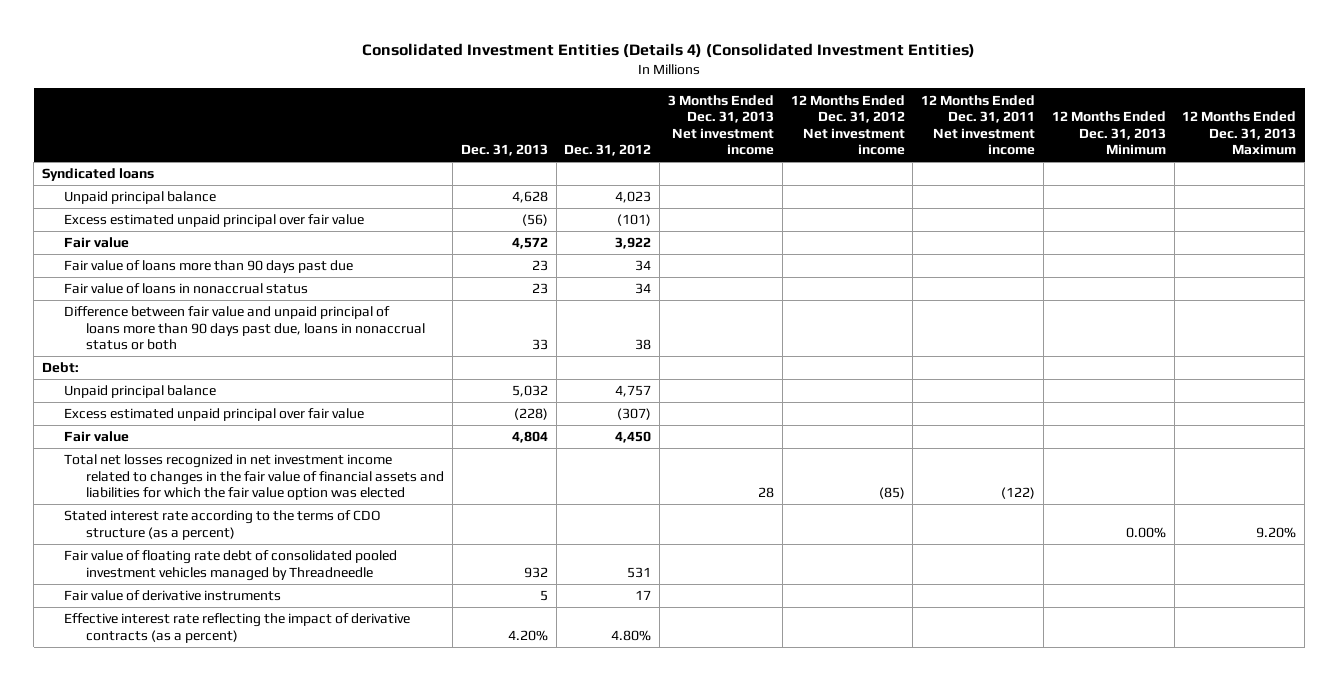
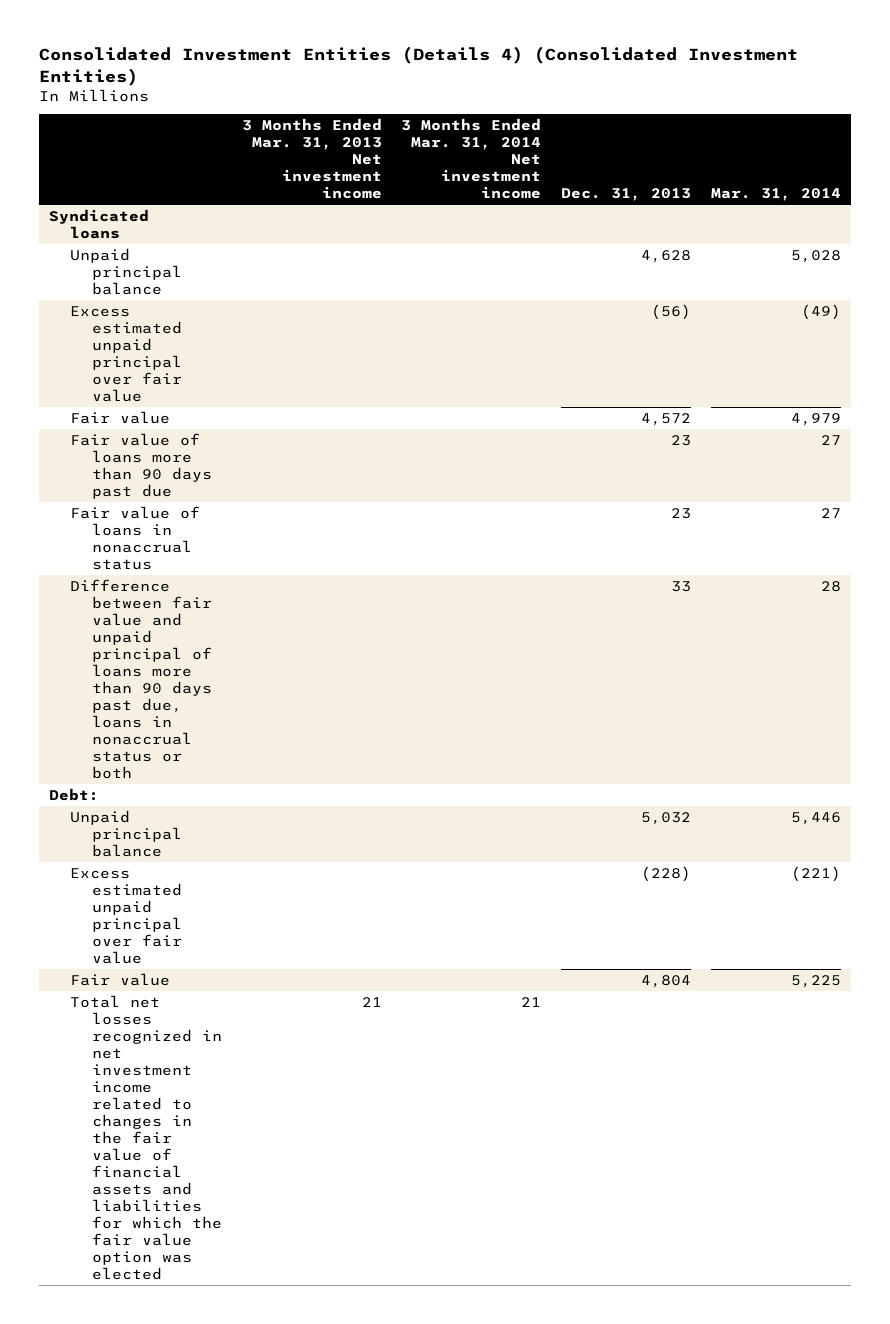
- | Dec. 31, 2013 | Dec. 31, 2012 | 3 Months Ended Dec. 31, 2013 Net investment income | 12 Months Ended Dec. 31, 2012 Net investment income | 12 Months Ended Dec. 31, 2011 Net investment income | 12 Months Ended Dec. 31, 2013 Minimum | 12 Months Ended Dec. 31, 2013 Maximum
+ | 3 Months Ended Mar. 31, 2013 Net investment income | 3 Months Ended Mar. 31, 2014 Net investment income | Dec. 31, 2013 | Mar. 31, 2014
- Stated interest rate according to the terms of CDO structure (as a percent) | | | | | | 0.00% | 9.20%
- Fair value of floating rate debt of consolidated pooled investment vehicles managed by Threadneedle | 932 | 531 | | | | |
- Fair value of derivative instruments | 5 | 17 | | | | |
- Effective interest rate reflecting the impact of derivative contracts (as a percent) | 4.20% | 4.80% | | | | |

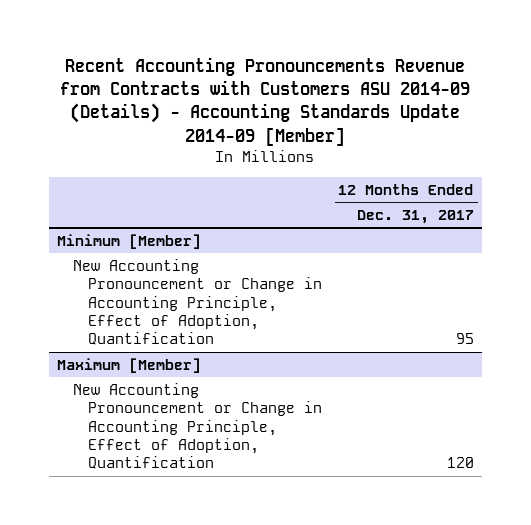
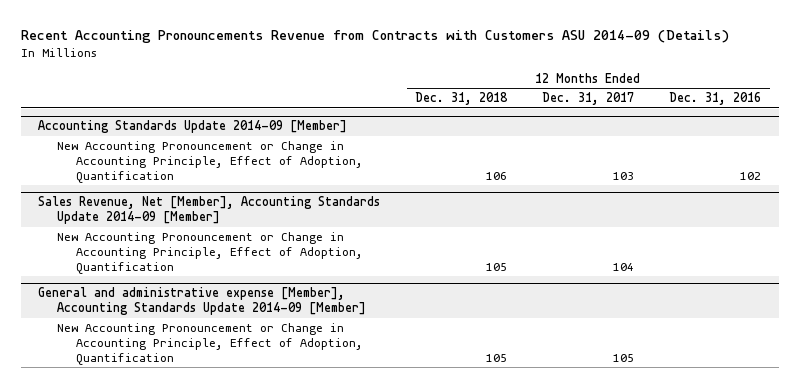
- Recent Accounting Pronouncements Revenue from Contracts with Customers ASU 2014-09 (Details) - Accounting Standards Update 2014-09 [Member]
+ Recent Accounting Pronouncements Revenue from Contracts with Customers ASU 2014-09 (Details)
- | 12 Months Ended Dec. 31, 2017
+ | 12 Months Ended Dec. 31, 2018 | 12 Months Ended Dec. 31, 2017 | 12 Months Ended Dec. 31, 2016
- Minimum [Member]
- New Accounting Pronouncement or Change in Accounting Principle, Effect of Adoption, Quantification | 95
- Maximum [Member]
- New Accounting Pronouncement or Change in Accounting Principle, Effect of Adoption, Quantification | 120
+ Accounting Standards Update 2014-09 [Member]
+ New Accounting Pronouncement or Change in Accounting Principle, Effect of Adoption, Quantification | 106 | 103 | 102
+ Sales Revenue, Net [Member], Accounting Standards Update 2014-09 [Member]
+ New Accounting Pronouncement or Change in Accounting Principle, Effect of Adoption, Quantification | 105 | 104 |
+ General and administrative expense [Member], Accounting Standards Update 2014-09 [Member]
+ New Accounting Pronouncement or Change in Accounting Principle, Effect of Adoption, Quantification | 105 | 105 |

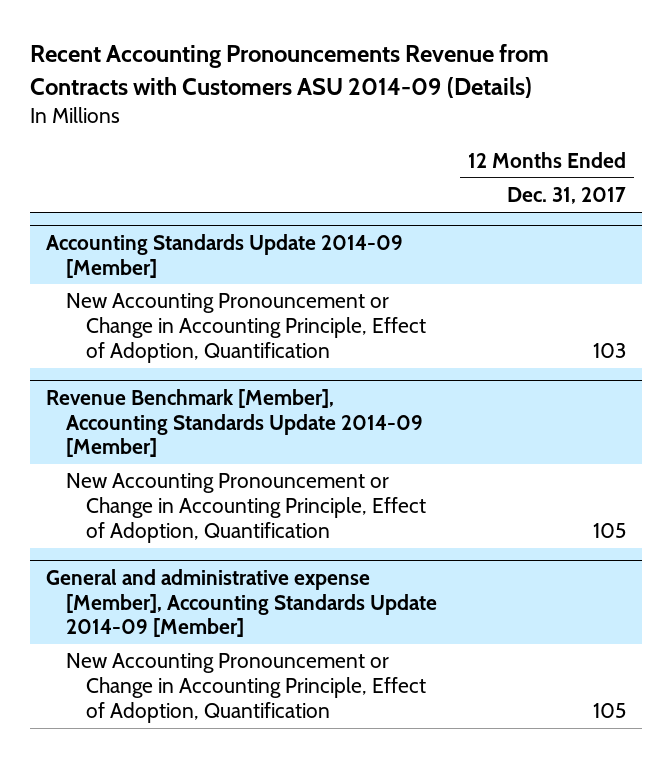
- | 12 Months Ended Dec. 31, 2018 | 12 Months Ended Dec. 31, 2017 | 12 Months Ended Dec. 31, 2016
+ | 12 Months Ended Dec. 31, 2017
- Sales Revenue, Net [Member], Accounting Standards Update 2014-09 [Member]
- New Accounting Pronouncement or Change in Accounting Principle, Effect of Adoption, Quantification | 105 | 104 |
+ Revenue Benchmark [Member], Accounting Standards Update 2014-09 [Member]
+ New Accounting Pronouncement or Change in Accounting Principle, Effect of Adoption, Quantification | 105

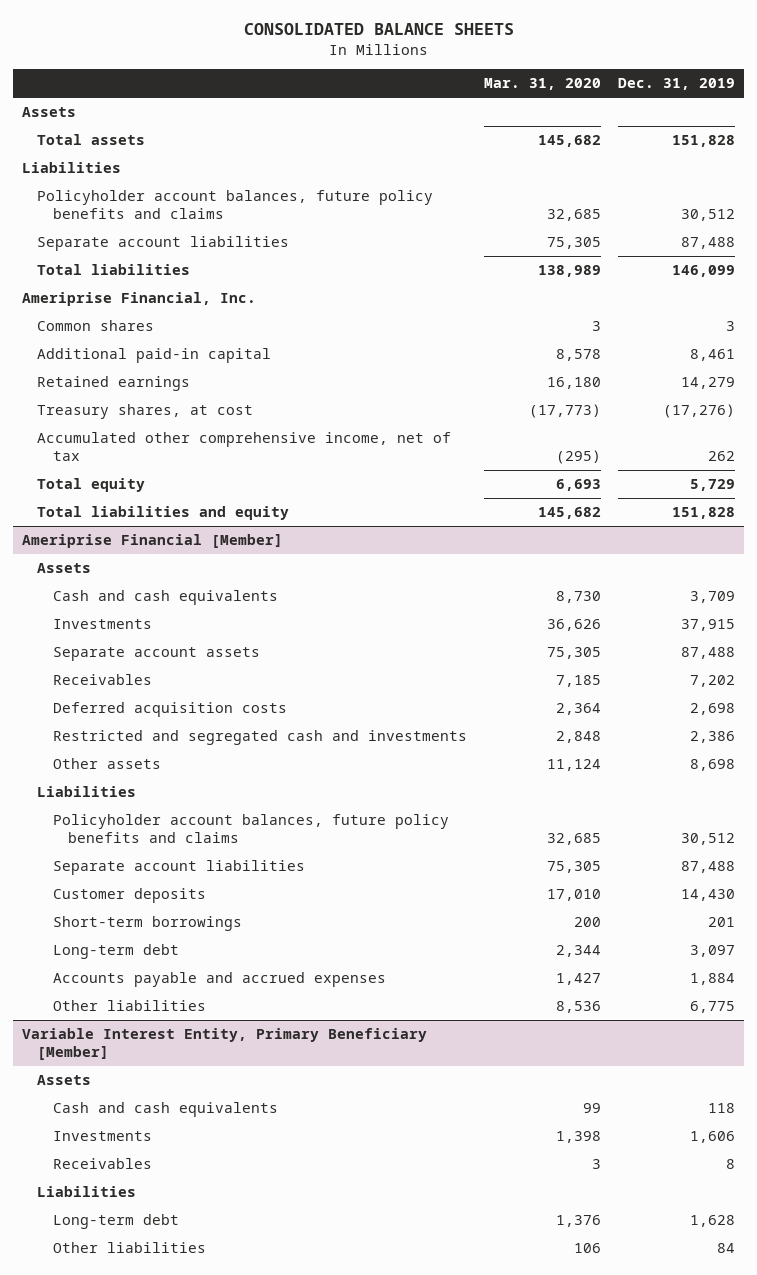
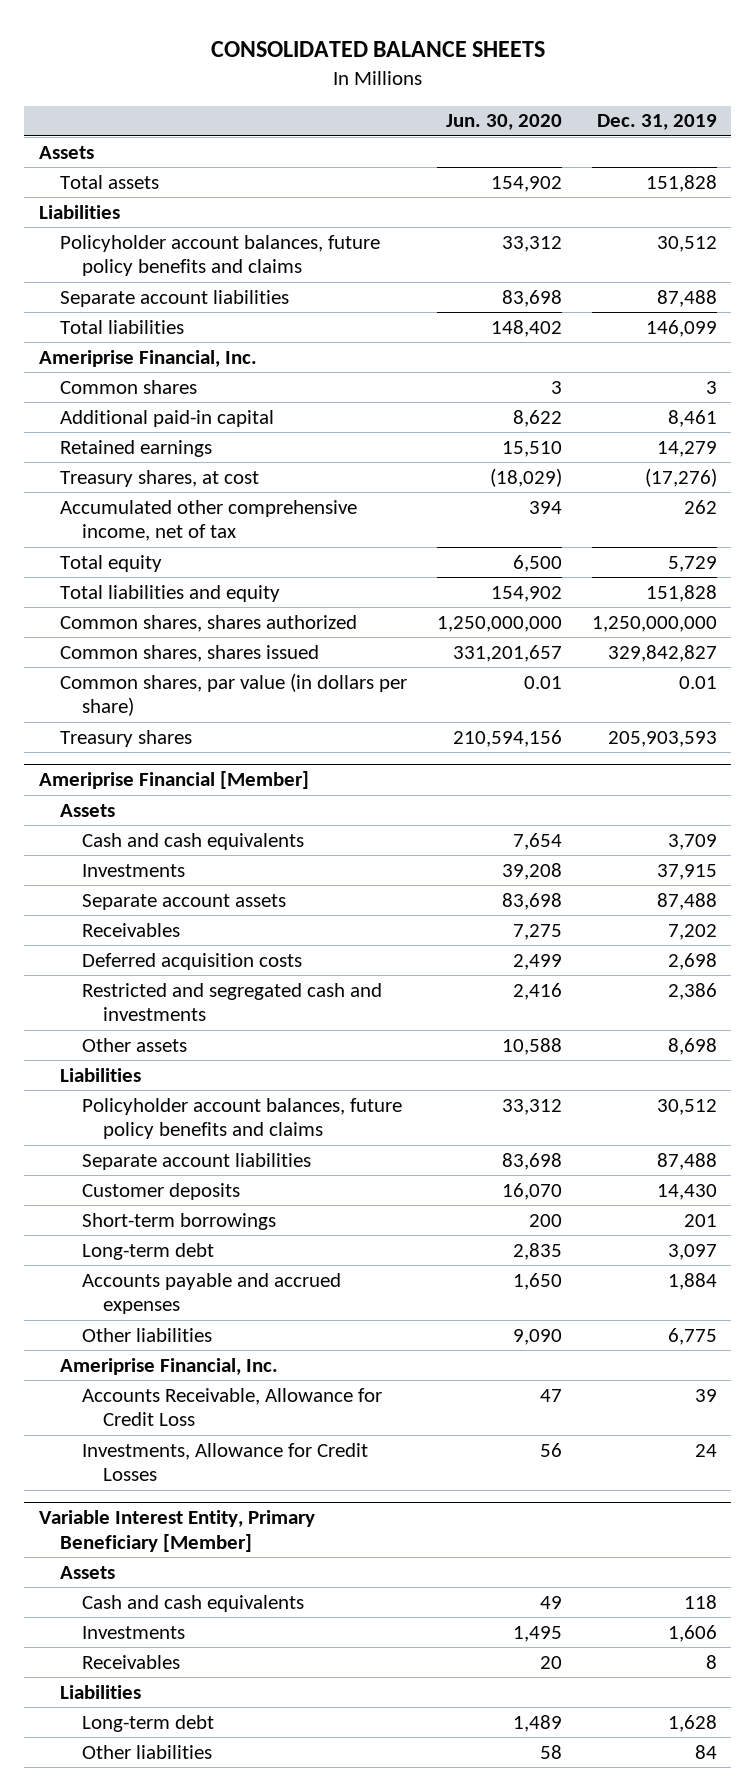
- | Mar. 31, 2020 | Dec. 31, 2019
+ | Jun. 30, 2020 | Dec. 31, 2019
+ Common shares, shares authorized | 1,250,000,000 | 1,250,000,000
+ Common shares, shares issued | 331,201,657 | 329,842,827
+ Common shares, par value (in dollars per share) | 0.01 | 0.01
+ Treasury shares | 210,594,156 | 205,903,593
@ Ameriprise Financial [Member]
+ Ameriprise Financial, Inc.
+ Accounts Receivable, Allowance for Credit Loss | 47 | 39
+ Investments, Allowance for Credit Losses | 56 | 24

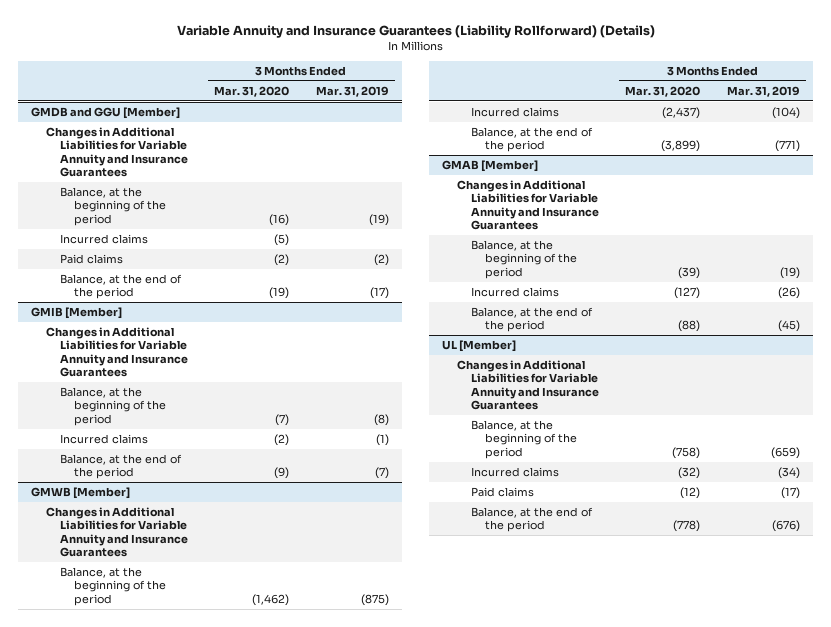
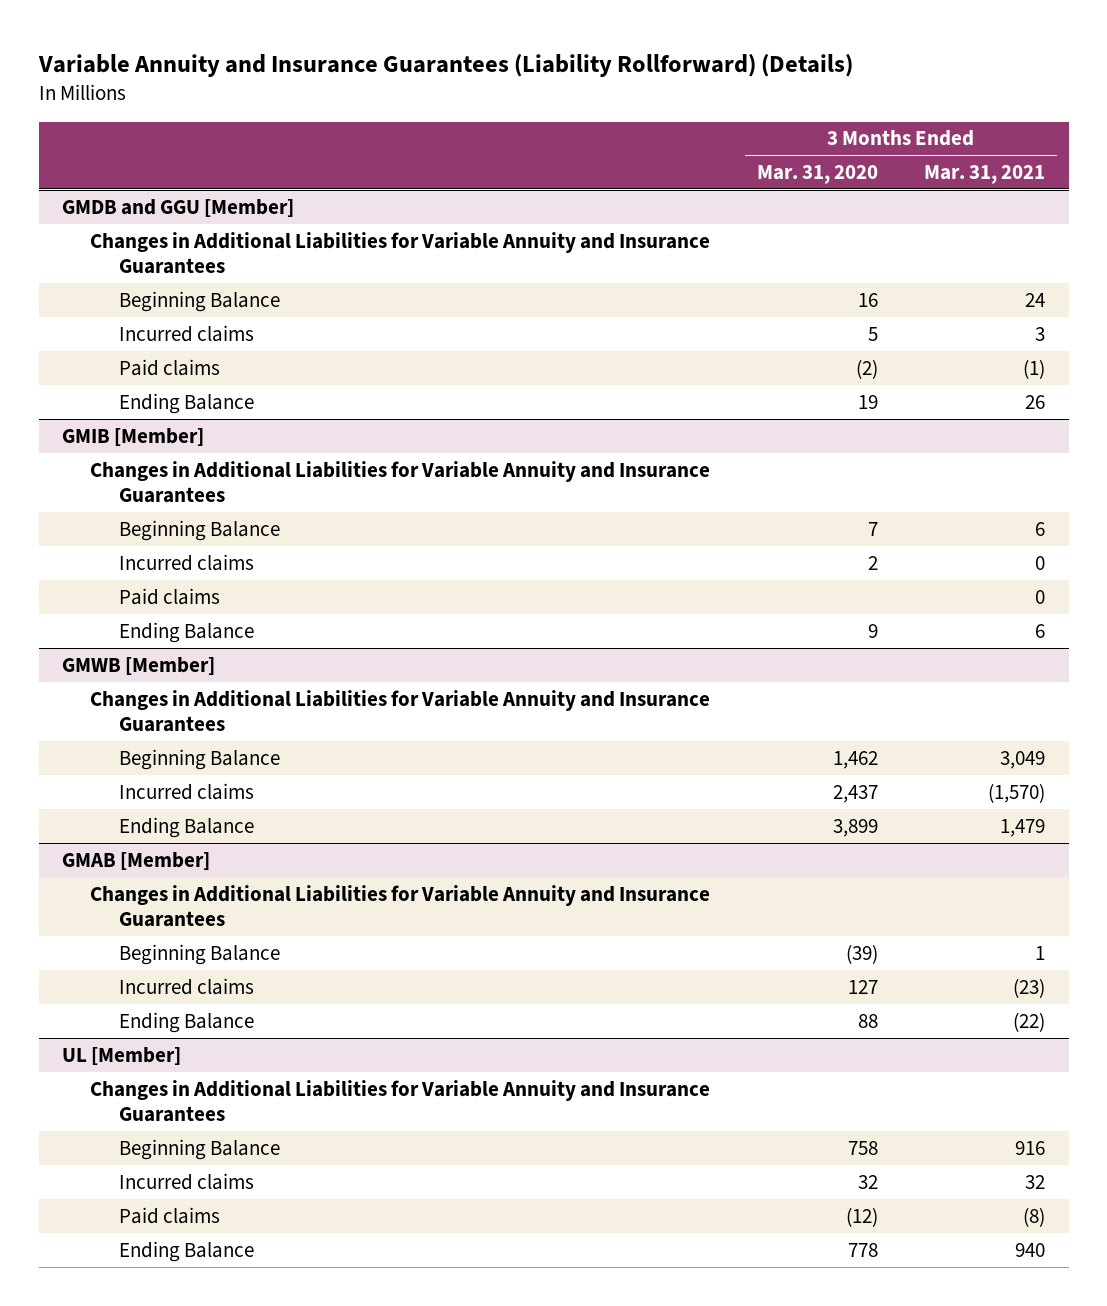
- | 3 Months Ended Mar. 31, 2020 | 3 Months Ended Mar. 31, 2019
+ | 3 Months Ended Mar. 31, 2020 | 3 Months Ended Mar. 31, 2021
@ GMDB and GGU [Member]
- Balance, at the beginning of the period | (16) | (19)
- Incurred claims | (5) |
+ Beginning Balance | 16 | 24
+ Incurred claims | 5 | 3
- Balance, at the end of the period | (19) | (17)
+ Ending Balance | 19 | 26
@ GMIB [Member]
- Balance, at the beginning of the period | (7) | (8)
- Incurred claims | (2) | (1)
- Balance, at the end of the period | (9) | (7)
+ Beginning Balance | 7 | 6
+ Incurred claims | 2 | 0
+ Paid claims | | 0
+ Ending Balance | 9 | 6
@ GMWB [Member]
- Balance, at the beginning of the period | (1,462) | (875)
- Incurred claims | (2,437) | (104)
- Balance, at the end of the period | (3,899) | (771)
+ Beginning Balance | 1,462 | 3,049
+ Incurred claims | 2,437 | (1,570)
+ Ending Balance | 3,899 | 1,479
@ GMAB [Member]
- Balance, at the beginning of the period | (39) | (19)
- Incurred claims | (127) | (26)
- Balance, at the end of the period | (88) | (45)
+ Beginning Balance | (39) | 1
+ Incurred claims | 127 | (23)
+ Ending Balance | 88 | (22)
@ UL [Member]
- Balance, at the beginning of the period | (758) | (659)
- Incurred claims | (32) | (34)
+ Beginning Balance | 758 | 916
+ Incurred claims | 32 | 32
- Balance, at the end of the period | (778) | (676)
+ Ending Balance | 778 | 940

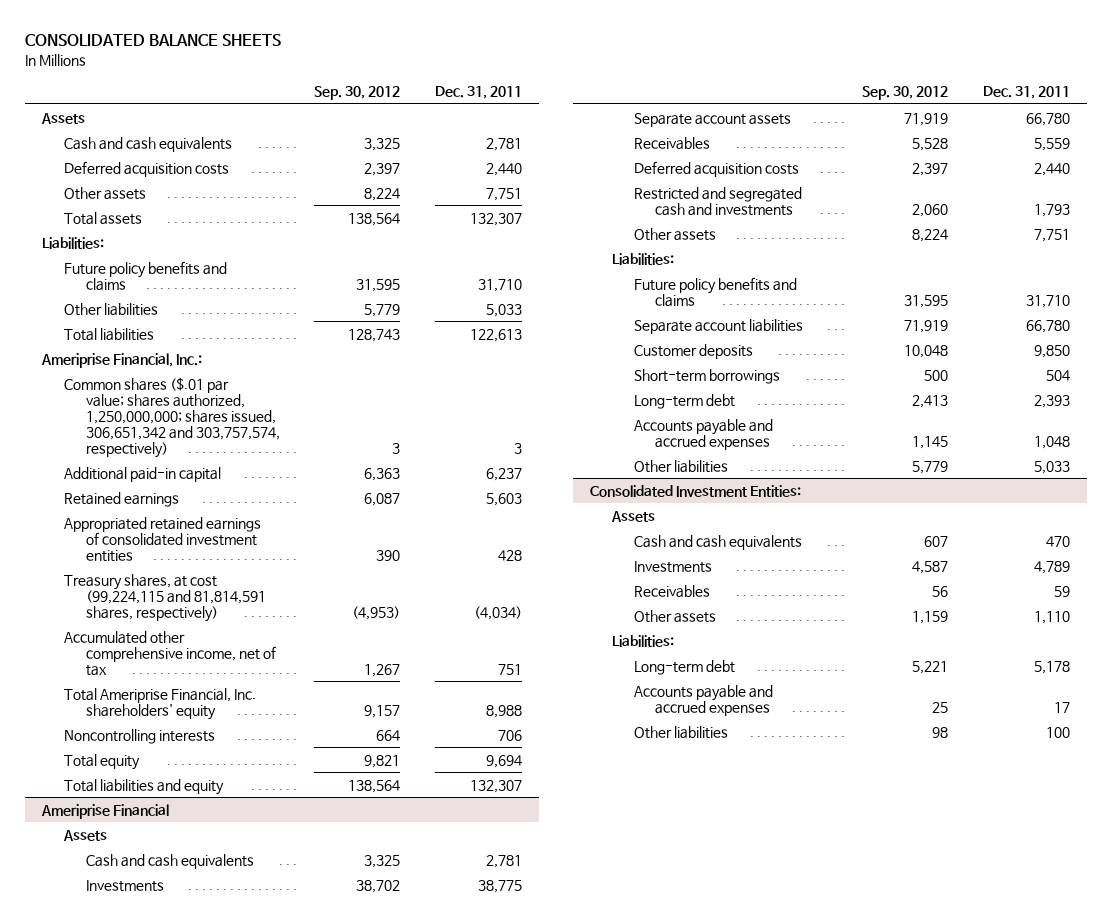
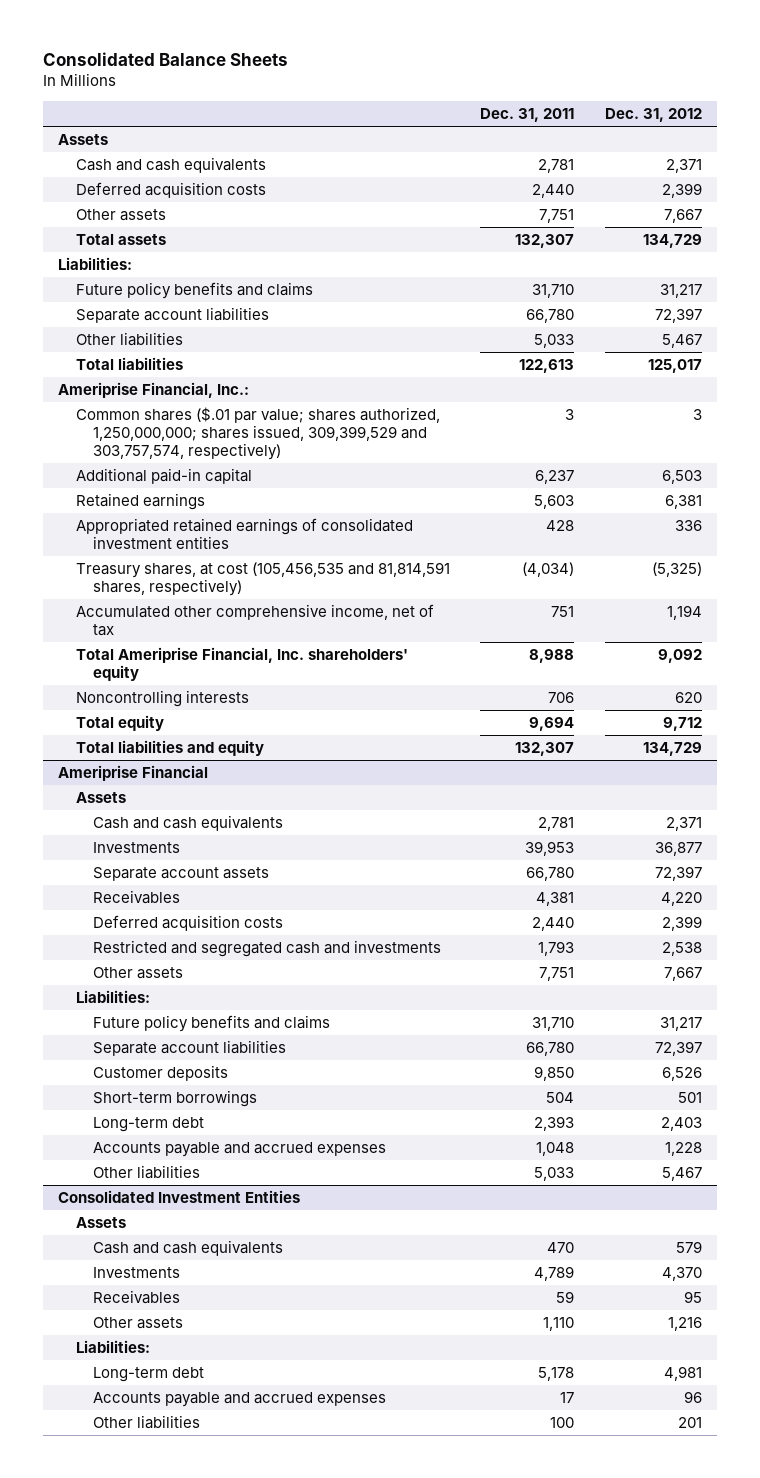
- CONSOLIDATED BALANCE SHEETS
+ Consolidated Balance Sheets
- | Sep. 30, 2012 | Dec. 31, 2011
+ | Dec. 31, 2011 | Dec. 31, 2012
+ Separate account liabilities | 66,780 | 72,397
- Common shares ($.01 par value; shares authorized, 1,250,000,000; shares issued, 306,651,342 and 303,757,574, respectively) | 3 | 3
+ Common shares ($.01 par value; shares authorized, 1,250,000,000; shares issued, 309,399,529 and 303,757,574, respectively) | 3 | 3
- Treasury shares, at cost (99,224,115 and 81,814,591 shares, respectively) | (4,953) | (4,034)
+ Treasury shares, at cost (105,456,535 and 81,814,591 shares, respectively) | (4,034) | (5,325)
@ Ameriprise Financial
- Investments | 38,702 | 38,775
+ Investments | 39,953 | 36,877
- Receivables | 5,528 | 5,559
+ Receivables | 4,381 | 4,220
- Consolidated Investment Entities:
+ Consolidated Investment Entities

